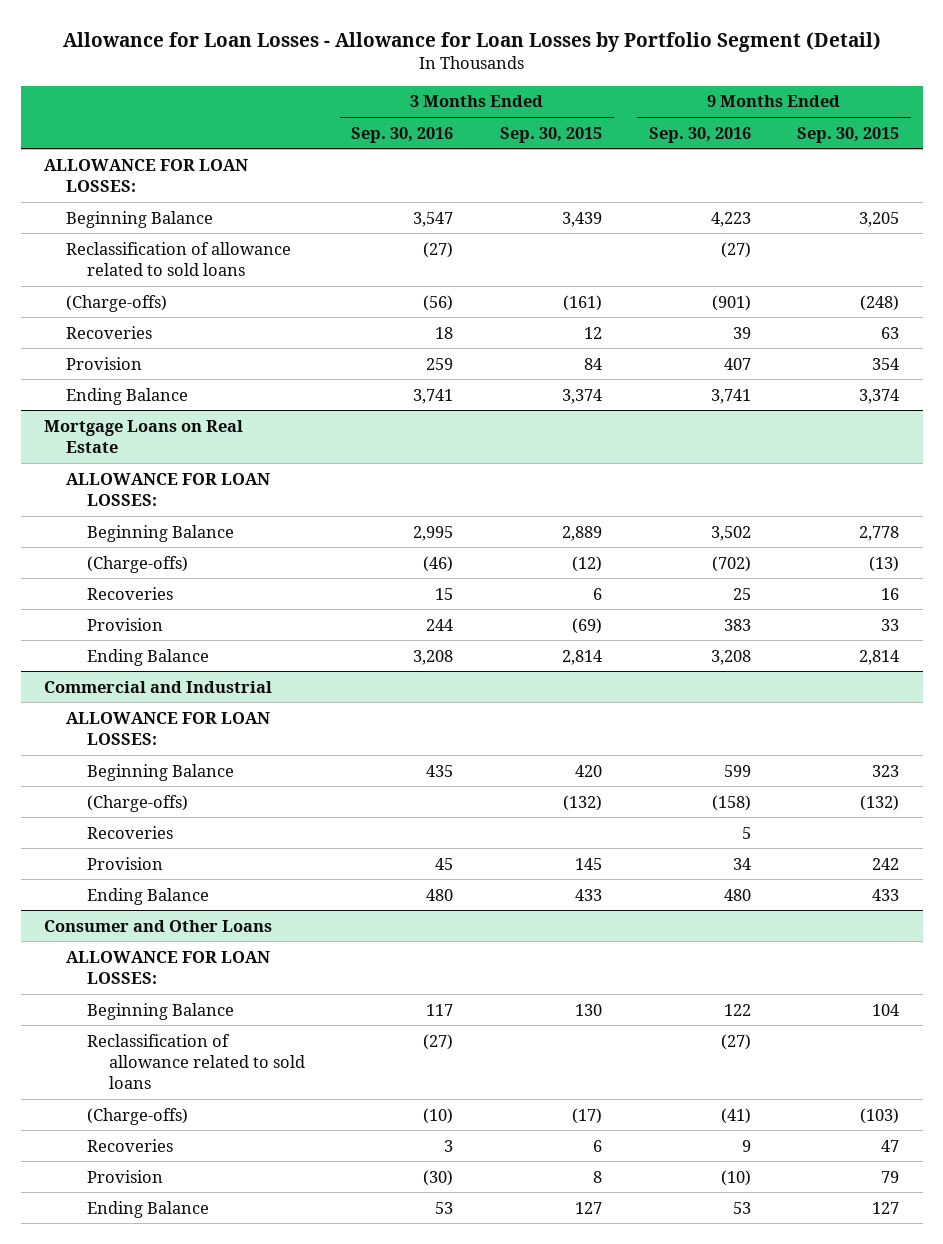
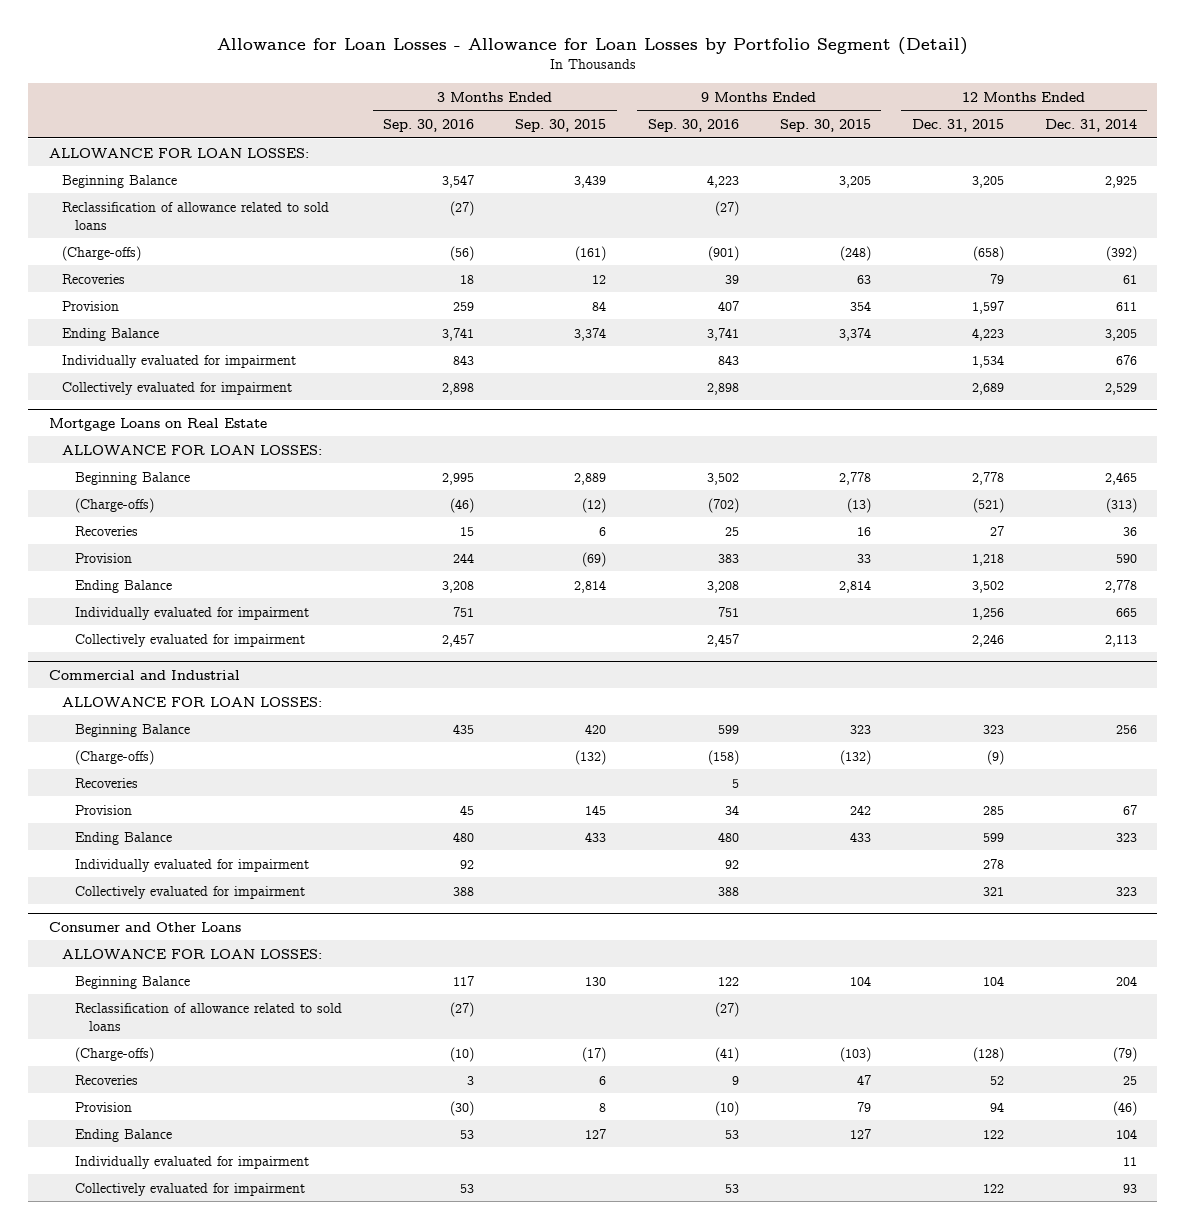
- | 3 Months Ended Sep. 30, 2016 | 3 Months Ended Sep. 30, 2015 | 9 Months Ended Sep. 30, 2016 | 9 Months Ended Sep. 30, 2015
+ | 3 Months Ended Sep. 30, 2016 | 3 Months Ended Sep. 30, 2015 | 9 Months Ended Sep. 30, 2016 | 9 Months Ended Sep. 30, 2015 | 12 Months Ended Dec. 31, 2015 | 12 Months Ended Dec. 31, 2014
+ Individually evaluated for impairment | 843 | | 843 | | 1,534 | 676
+ Collectively evaluated for impairment | 2,898 | | 2,898 | | 2,689 | 2,529
@ Mortgage Loans on Real Estate
+ Individually evaluated for impairment | 751 | | 751 | | 1,256 | 665
+ Collectively evaluated for impairment | 2,457 | | 2,457 | | 2,246 | 2,113
@ Commercial and Industrial
+ Individually evaluated for impairment | 92 | | 92 | | 278 |
+ Collectively evaluated for impairment | 388 | | 388 | | 321 | 323
@ Consumer and Other Loans
+ Individually evaluated for impairment | | | | | | 11
+ Collectively evaluated for impairment | 53 | | 53 | | 122 | 93

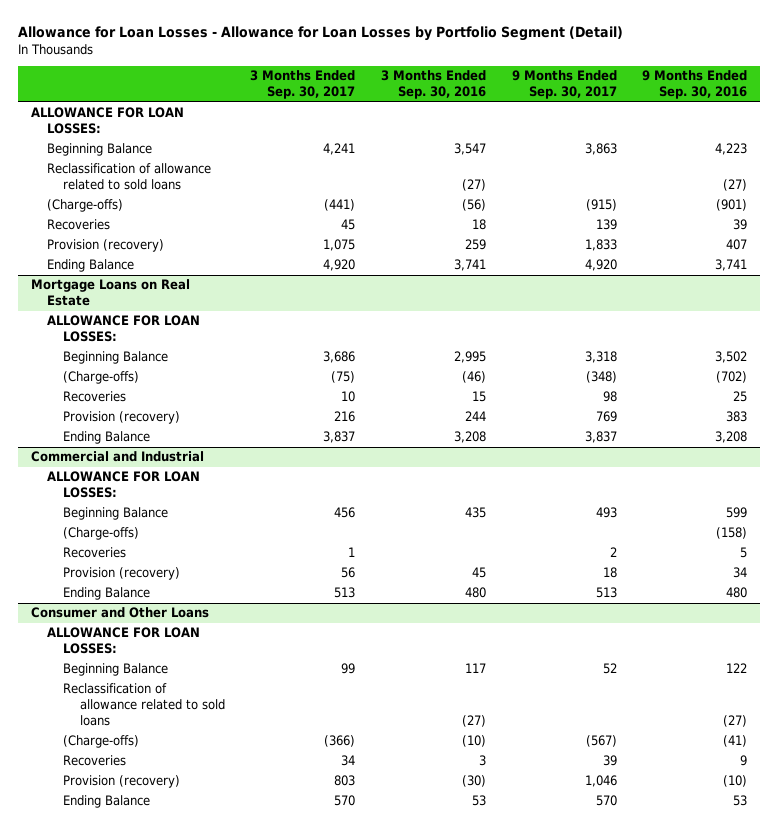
- | 3 Months Ended Sep. 30, 2016 | 3 Months Ended Sep. 30, 2015 | 9 Months Ended Sep. 30, 2016 | 9 Months Ended Sep. 30, 2015 | 12 Months Ended Dec. 31, 2015 | 12 Months Ended Dec. 31, 2014
+ | 3 Months Ended Sep. 30, 2017 | 3 Months Ended Sep. 30, 2016 | 9 Months Ended Sep. 30, 2017 | 9 Months Ended Sep. 30, 2016
- Provision | 259 | 84 | 407 | 354 | 1,597 | 611
+ Provision (recovery) | 1,075 | 259 | 1,833 | 407
- Individually evaluated for impairment | 843 | | 843 | | 1,534 | 676
- Collectively evaluated for impairment | 2,898 | | 2,898 | | 2,689 | 2,529
@ Mortgage Loans on Real Estate
- Provision | 244 | (69) | 383 | 33 | 1,218 | 590
+ Provision (recovery) | 216 | 244 | 769 | 383
- Individually evaluated for impairment | 751 | | 751 | | 1,256 | 665
- Collectively evaluated for impairment | 2,457 | | 2,457 | | 2,246 | 2,113
@ Commercial and Industrial
- Provision | 45 | 145 | 34 | 242 | 285 | 67
+ Provision (recovery) | 56 | 45 | 18 | 34
- Individually evaluated for impairment | 92 | | 92 | | 278 |
- Collectively evaluated for impairment | 388 | | 388 | | 321 | 323
@ Consumer and Other Loans
- Provision | (30) | 8 | (10) | 79 | 94 | (46)
+ Provision (recovery) | 803 | (30) | 1,046 | (10)
- Individually evaluated for impairment | | | | | | 11
- Collectively evaluated for impairment | 53 | | 53 | | 122 | 93

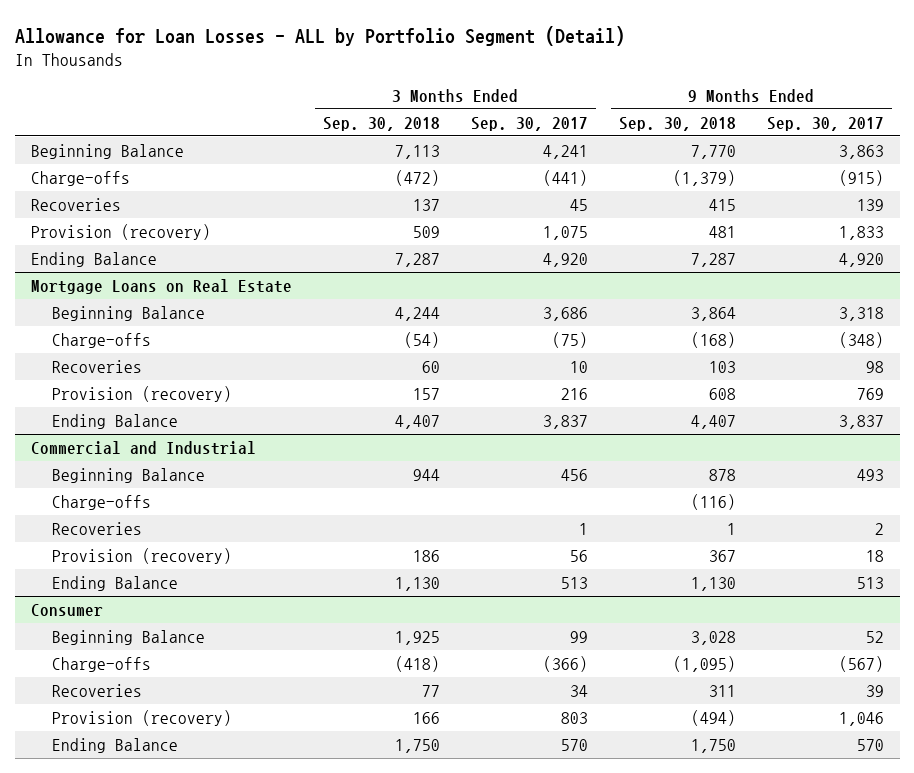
- Allowance for Loan Losses - Allowance for Loan Losses by Portfolio Segment (Detail)
+ Allowance for Loan Losses - ALL by Portfolio Segment (Detail)
- | 3 Months Ended Sep. 30, 2017 | 3 Months Ended Sep. 30, 2016 | 9 Months Ended Sep. 30, 2017 | 9 Months Ended Sep. 30, 2016
+ | 3 Months Ended Sep. 30, 2018 | 3 Months Ended Sep. 30, 2017 | 9 Months Ended Sep. 30, 2018 | 9 Months Ended Sep. 30, 2017
- ALLOWANCE FOR LOAN LOSSES:
- Reclassification of allowance related to sold loans | | (27) | | (27)
- (Charge-offs) | (441) | (56) | (915) | (901)
+ Charge-offs | (472) | (441) | (1,379) | (915)
@ Mortgage Loans on Real Estate
- ALLOWANCE FOR LOAN LOSSES:
- (Charge-offs) | (75) | (46) | (348) | (702)
+ Charge-offs | (54) | (75) | (168) | (348)
@ Commercial and Industrial
- ALLOWANCE FOR LOAN LOSSES:
- (Charge-offs) | | | | (158)
+ Charge-offs | | | (116) |
- Consumer and Other Loans
- ALLOWANCE FOR LOAN LOSSES:
+ Consumer
- Reclassification of allowance related to sold loans | | (27) | | (27)
- (Charge-offs) | (366) | (10) | (567) | (41)
+ Charge-offs | (418) | (366) | (1,095) | (567)

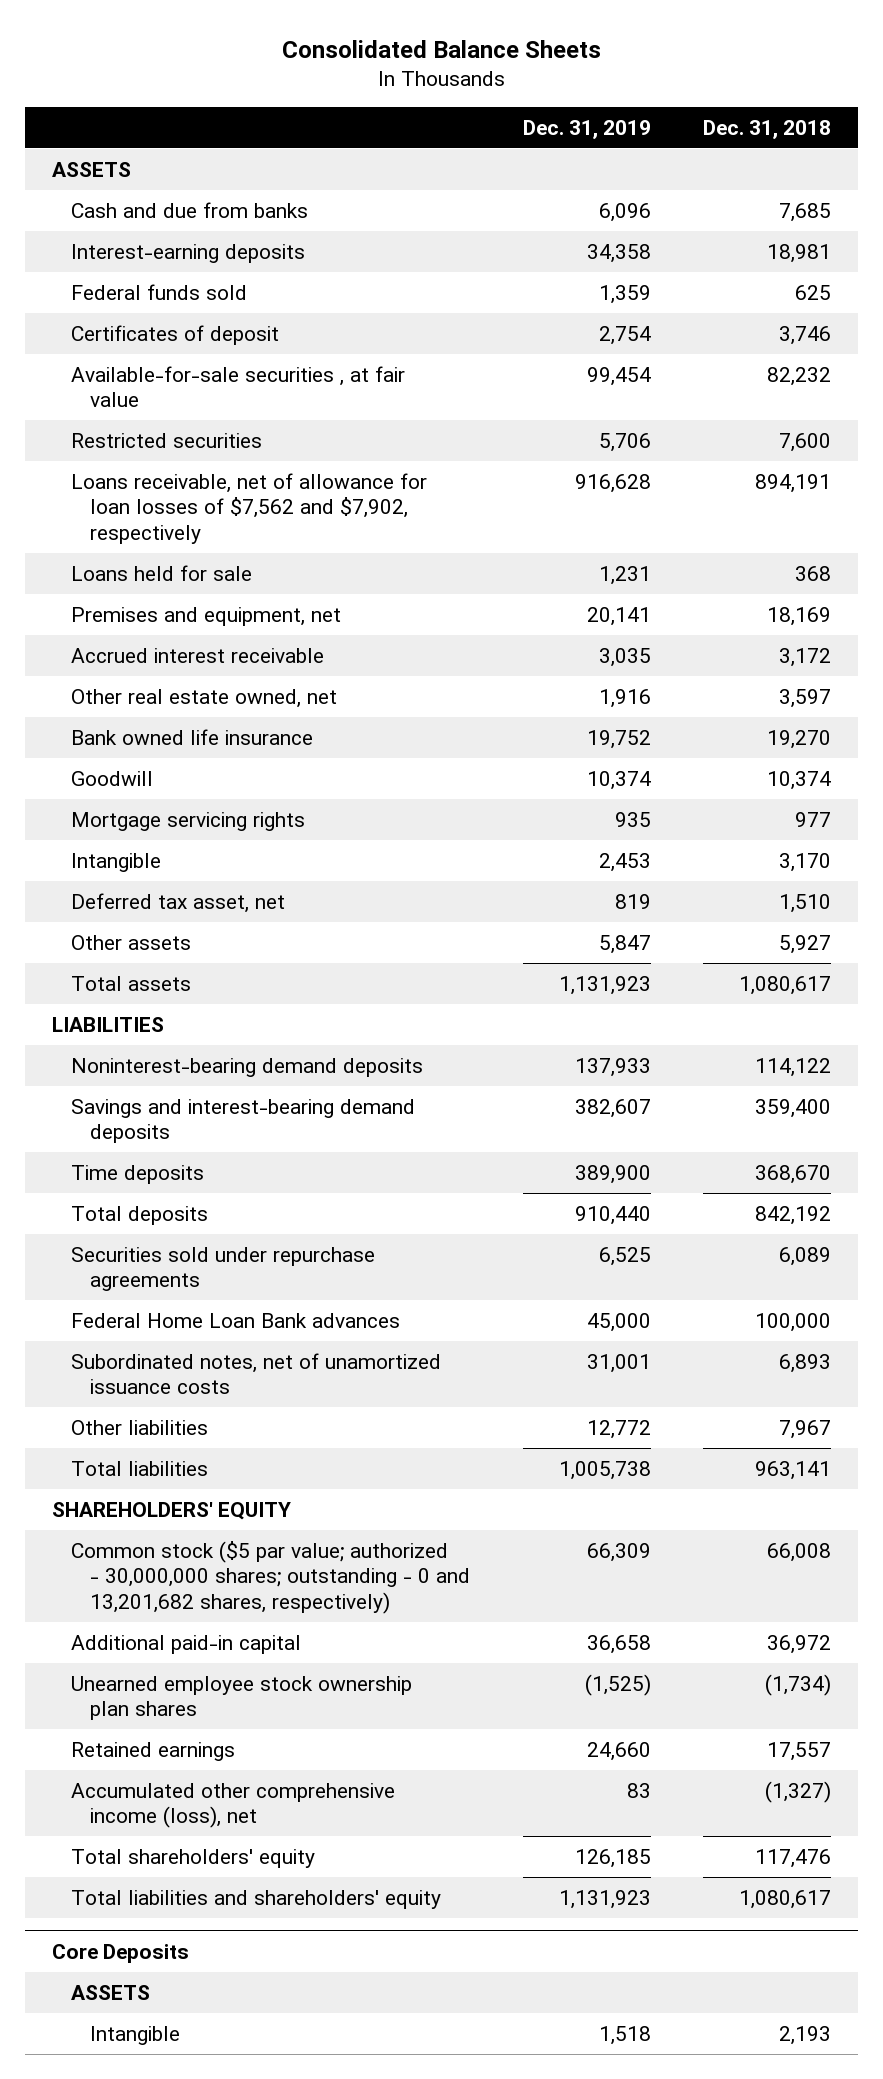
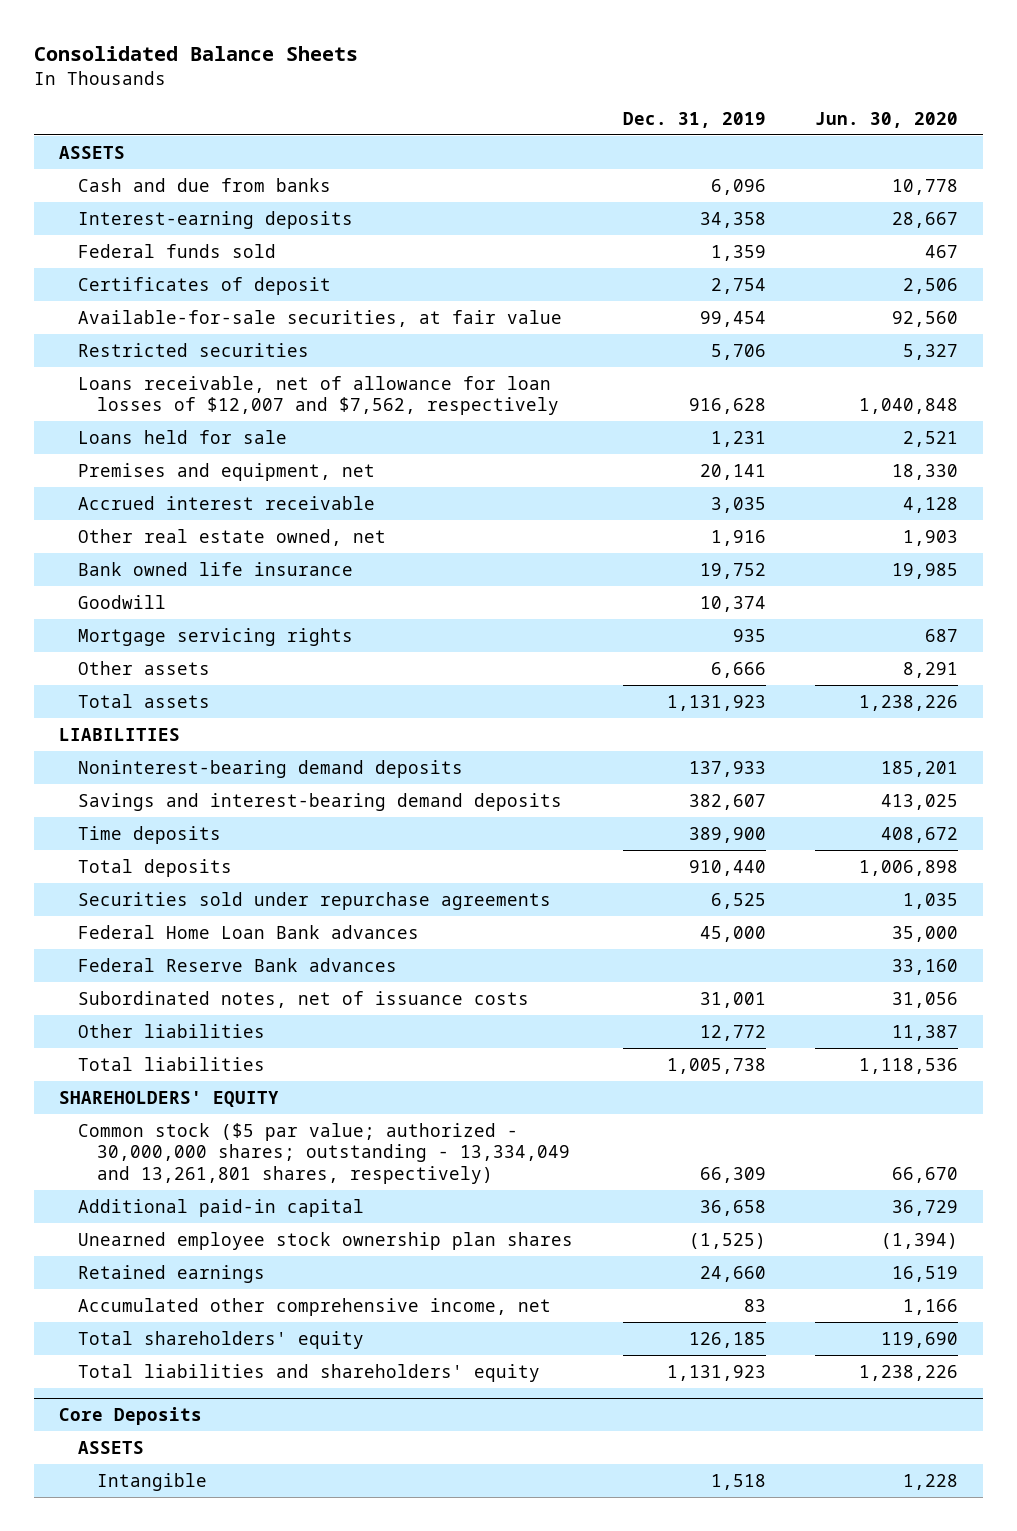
- | Dec. 31, 2019 | Dec. 31, 2018
+ | Dec. 31, 2019 | Jun. 30, 2020
- Available-for-sale securities , at fair value | 99,454 | 82,232
+ Available-for-sale securities, at fair value | 99,454 | 92,560
- Loans receivable, net of allowance for loan losses of $7,562 and $7,902, respectively | 916,628 | 894,191
+ Loans receivable, net of allowance for loan losses of $12,007 and $7,562, respectively | 916,628 | 1,040,848
- Intangible | 2,453 | 3,170
- Deferred tax asset, net | 819 | 1,510
- Other assets | 5,847 | 5,927
+ Other assets | 6,666 | 8,291
- Subordinated notes, net of unamortized issuance costs | 31,001 | 6,893
+ Federal Reserve Bank advances | | 33,160
+ Subordinated notes, net of issuance costs | 31,001 | 31,056
- Common stock ($5 par value; authorized - 30,000,000 shares; outstanding - 0 and 13,201,682 shares, respectively) | 66,309 | 66,008
+ Common stock ($5 par value; authorized - 30,000,000 shares; outstanding - 13,334,049 and 13,261,801 shares, respectively) | 66,309 | 66,670
- Accumulated other comprehensive income (loss), net | 83 | (1,327)
+ Accumulated other comprehensive income, net | 83 | 1,166

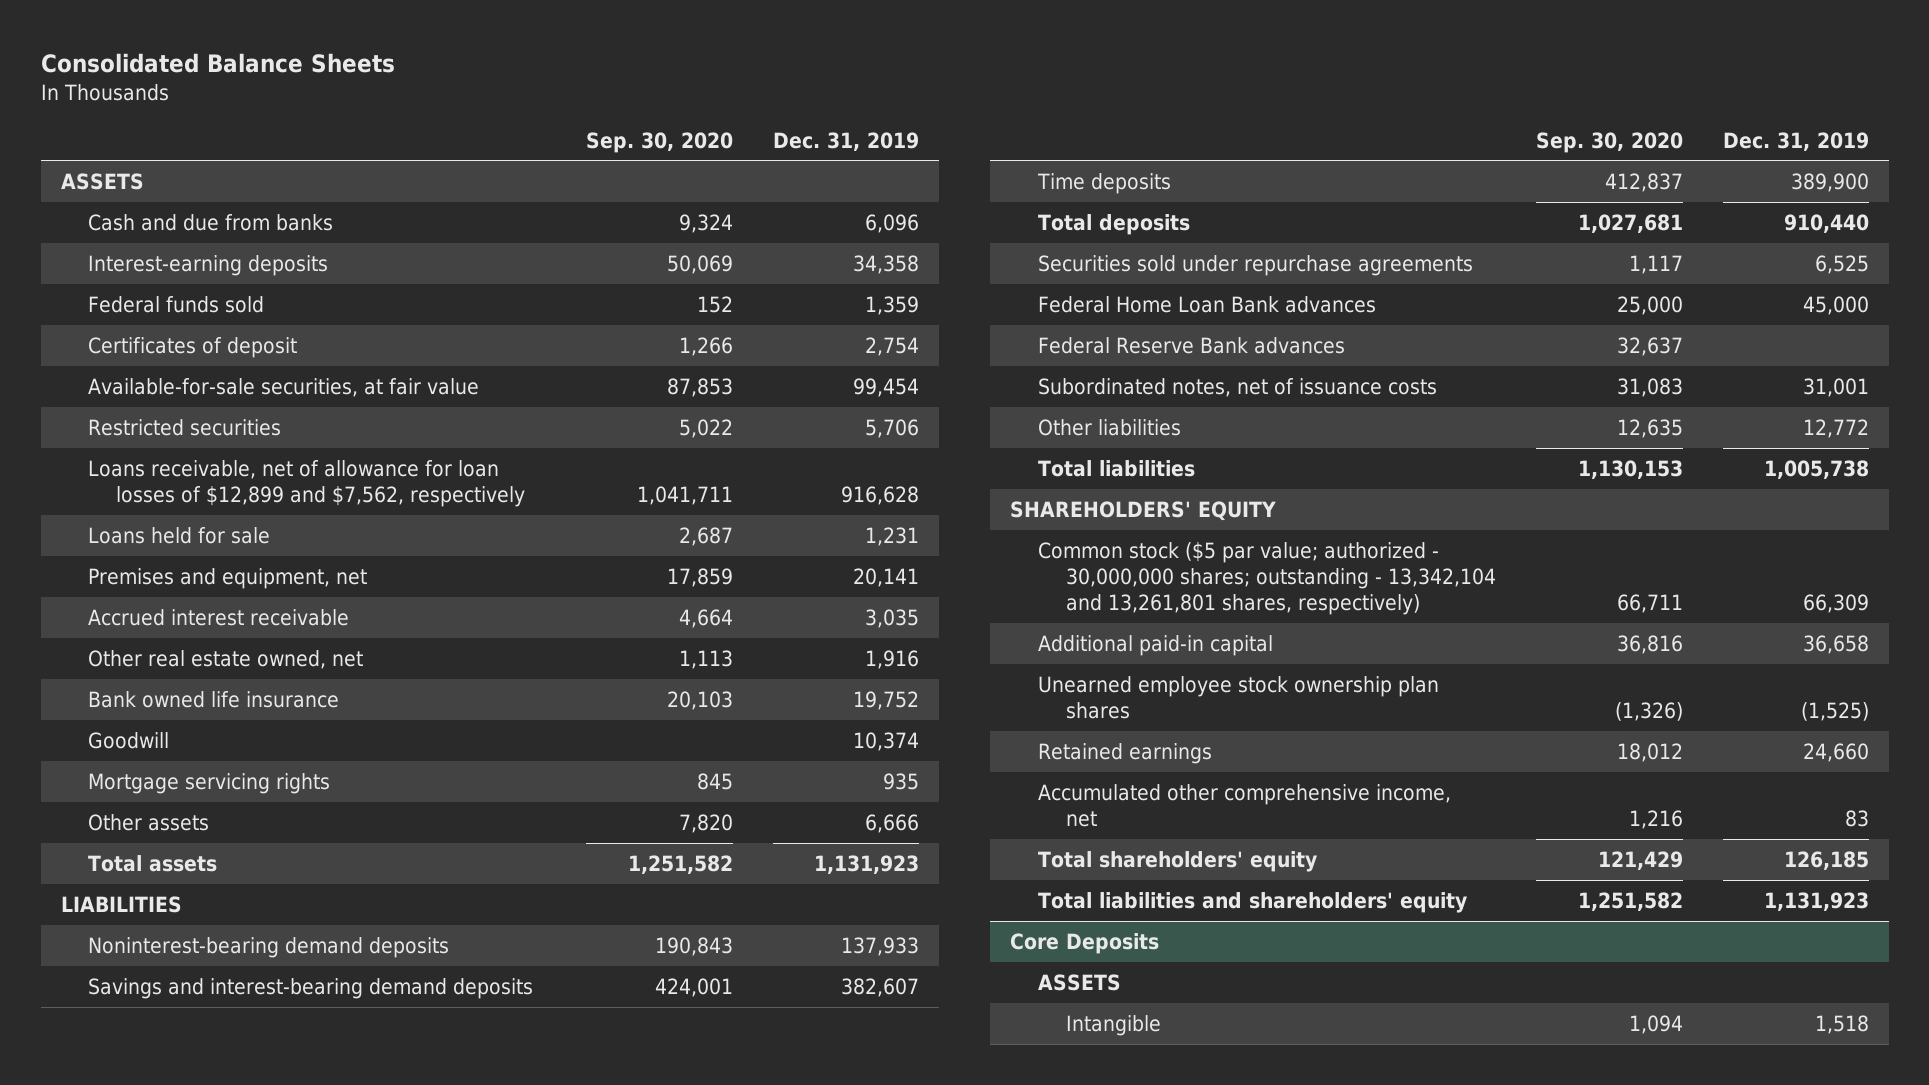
- | Dec. 31, 2019 | Jun. 30, 2020
+ | Sep. 30, 2020 | Dec. 31, 2019
- Loans receivable, net of allowance for loan losses of $12,007 and $7,562, respectively | 916,628 | 1,040,848
+ Loans receivable, net of allowance for loan losses of $12,899 and $7,562, respectively | 1,041,711 | 916,628
- Common stock ($5 par value; authorized - 30,000,000 shares; outstanding - 13,334,049 and 13,261,801 shares, respectively) | 66,309 | 66,670
+ Common stock ($5 par value; authorized - 30,000,000 shares; outstanding - 13,342,104 and 13,261,801 shares, respectively) | 66,711 | 66,309

